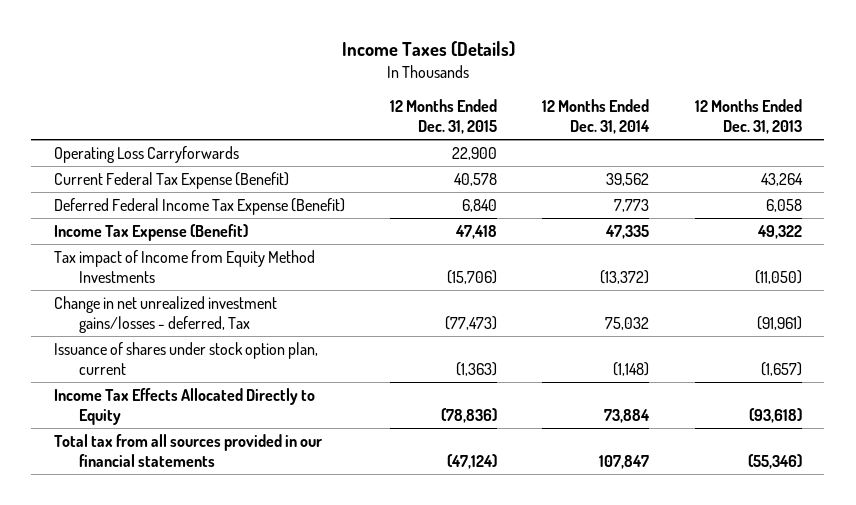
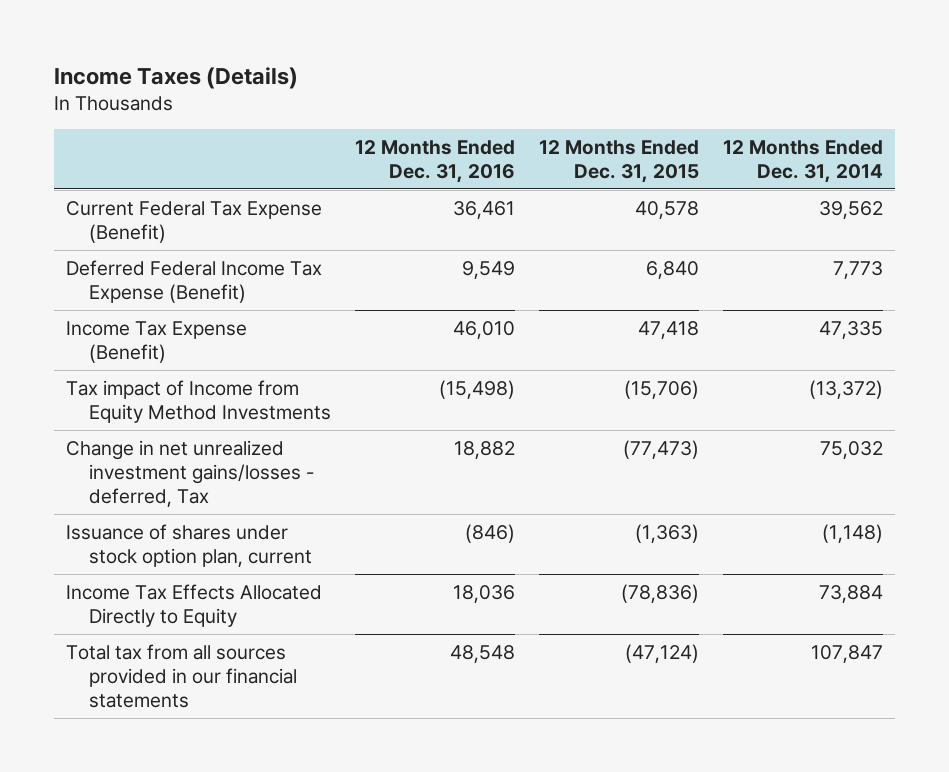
- | 12 Months Ended Dec. 31, 2015 | 12 Months Ended Dec. 31, 2014 | 12 Months Ended Dec. 31, 2013
+ | 12 Months Ended Dec. 31, 2016 | 12 Months Ended Dec. 31, 2015 | 12 Months Ended Dec. 31, 2014
- Operating Loss Carryforwards | 22,900 | |

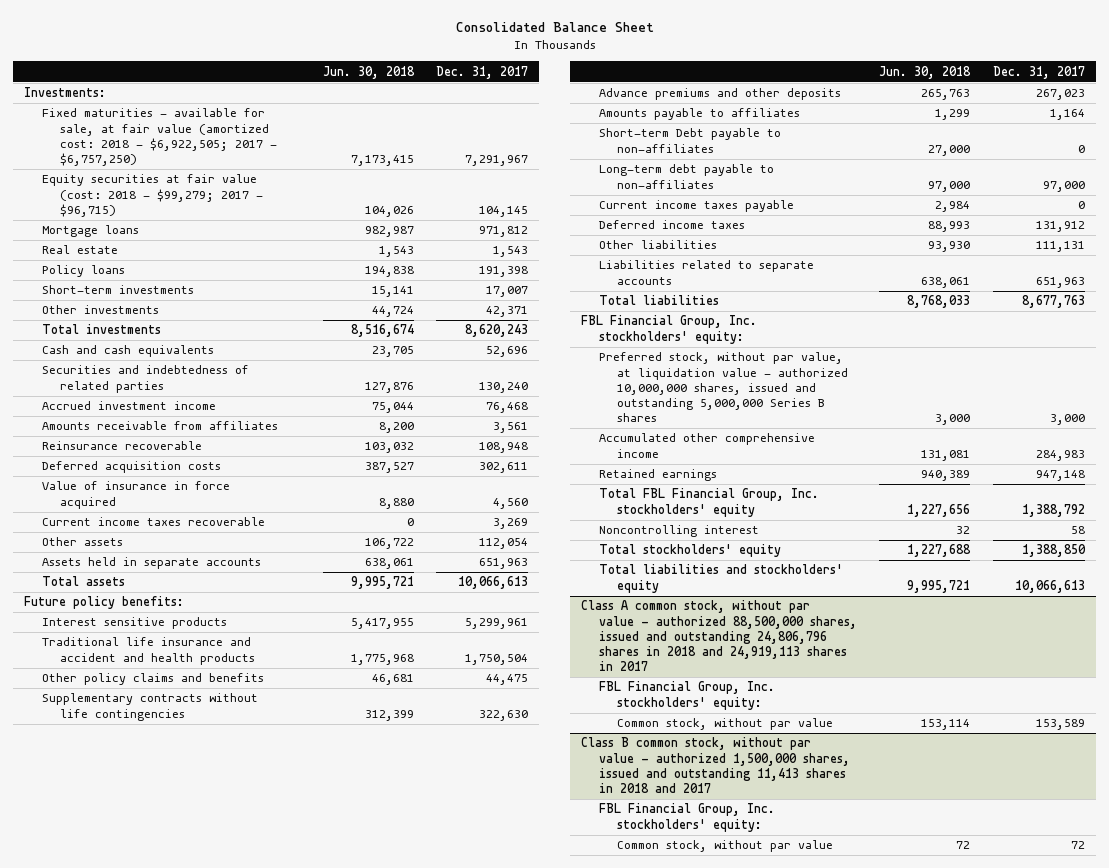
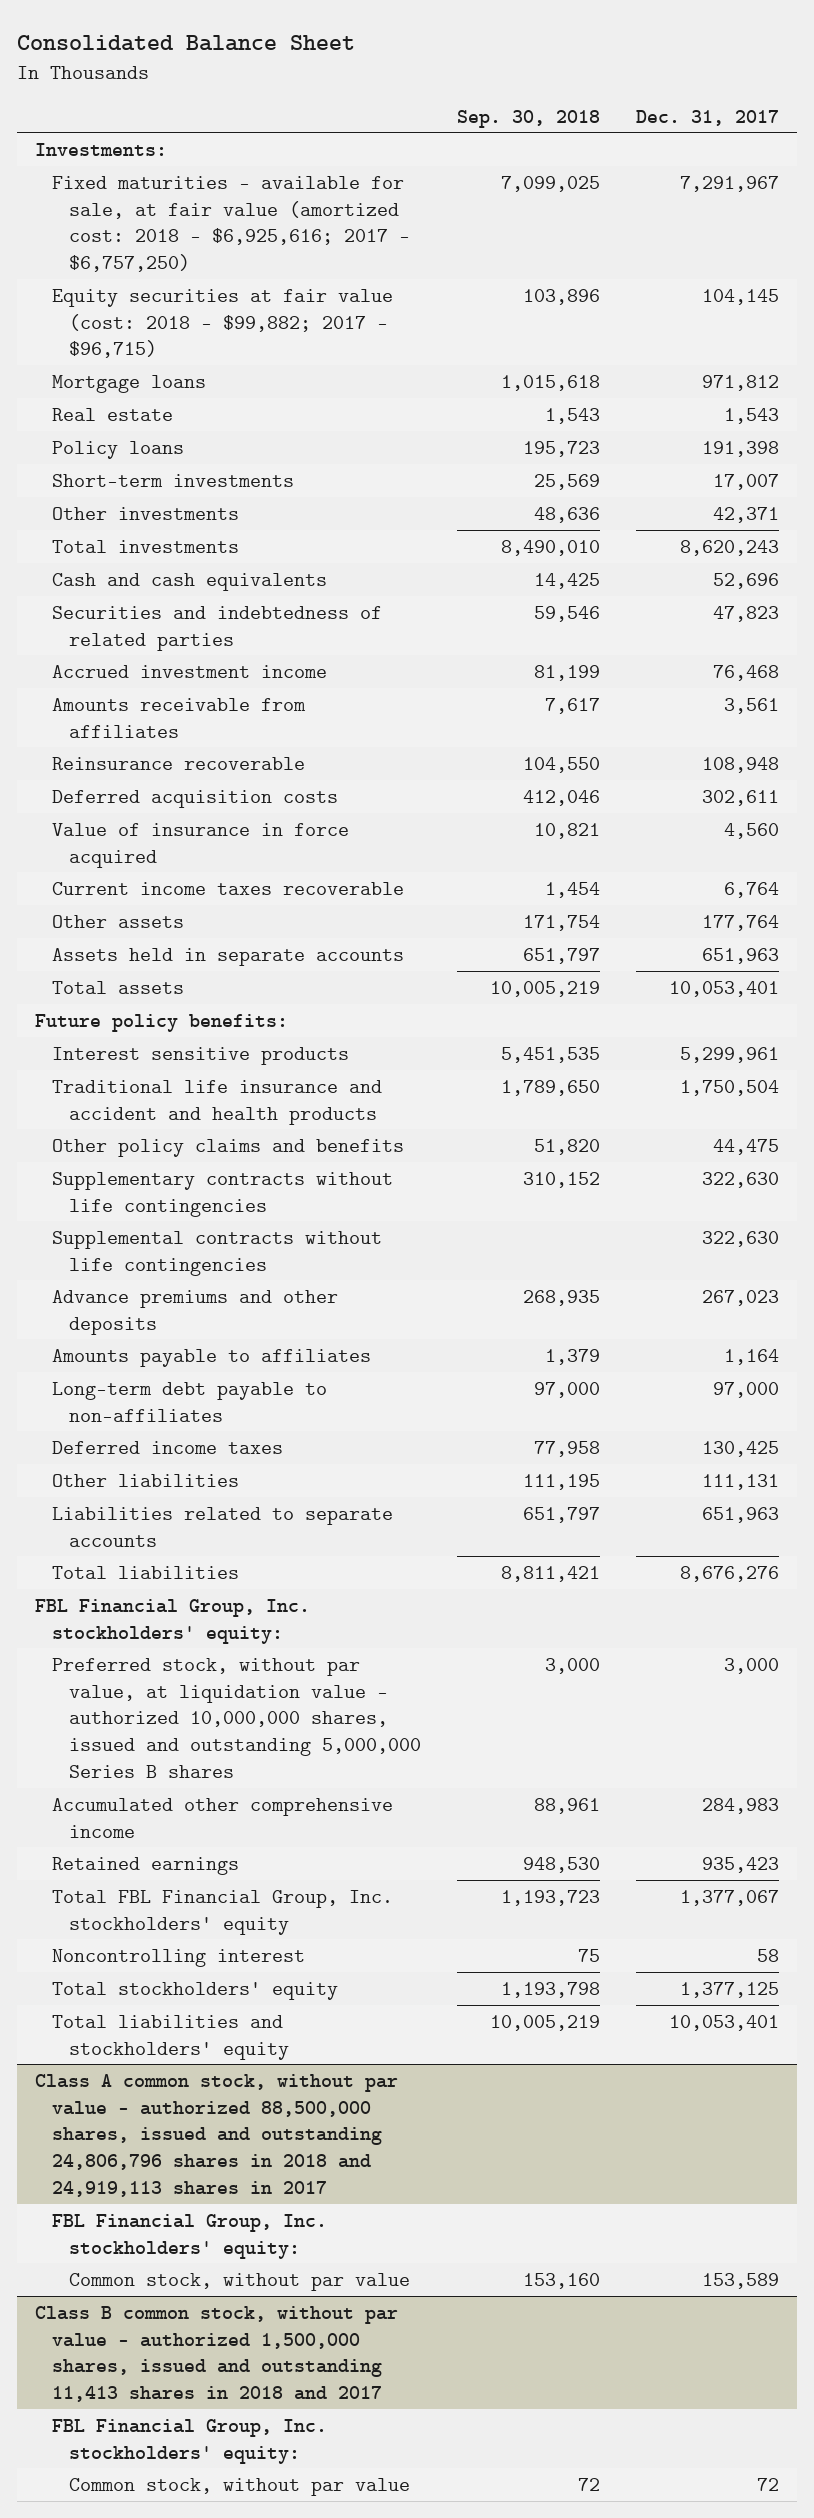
- | Jun. 30, 2018 | Dec. 31, 2017
+ | Sep. 30, 2018 | Dec. 31, 2017
- Fixed maturities - available for sale, at fair value (amortized cost: 2018 - $6,922,505; 2017 - $6,757,250) | 7,173,415 | 7,291,967
- Equity securities at fair value (cost: 2018 - $99,279; 2017 - $96,715) | 104,026 | 104,145
+ Fixed maturities - available for sale, at fair value (amortized cost: 2018 - $6,925,616; 2017 - $6,757,250) | 7,099,025 | 7,291,967
+ Equity securities at fair value (cost: 2018 - $99,882; 2017 - $96,715) | 103,896 | 104,145
- Securities and indebtedness of related parties | 127,876 | 130,240
+ Securities and indebtedness of related parties | 59,546 | 47,823
- Current income taxes recoverable | 0 | 3,269
- Other assets | 106,722 | 112,054
+ Current income taxes recoverable | 1,454 | 6,764
+ Other assets | 171,754 | 177,764
- Total assets | 9,995,721 | 10,066,613
+ Total assets | 10,005,219 | 10,053,401
+ Supplemental contracts without life contingencies | | 322,630
- Short-term Debt payable to non-affiliates | 27,000 | 0
- Current income taxes payable | 2,984 | 0
- Deferred income taxes | 88,993 | 131,912
+ Deferred income taxes | 77,958 | 130,425
- Total liabilities | 8,768,033 | 8,677,763
+ Total liabilities | 8,811,421 | 8,676,276
- Retained earnings | 940,389 | 947,148
- Total FBL Financial Group, Inc. stockholders' equity | 1,227,656 | 1,388,792
+ Retained earnings | 948,530 | 935,423
+ Total FBL Financial Group, Inc. stockholders' equity | 1,193,723 | 1,377,067
- Total stockholders' equity | 1,227,688 | 1,388,850
- Total liabilities and stockholders' equity | 9,995,721 | 10,066,613
+ Total stockholders' equity | 1,193,798 | 1,377,125
+ Total liabilities and stockholders' equity | 10,005,219 | 10,053,401

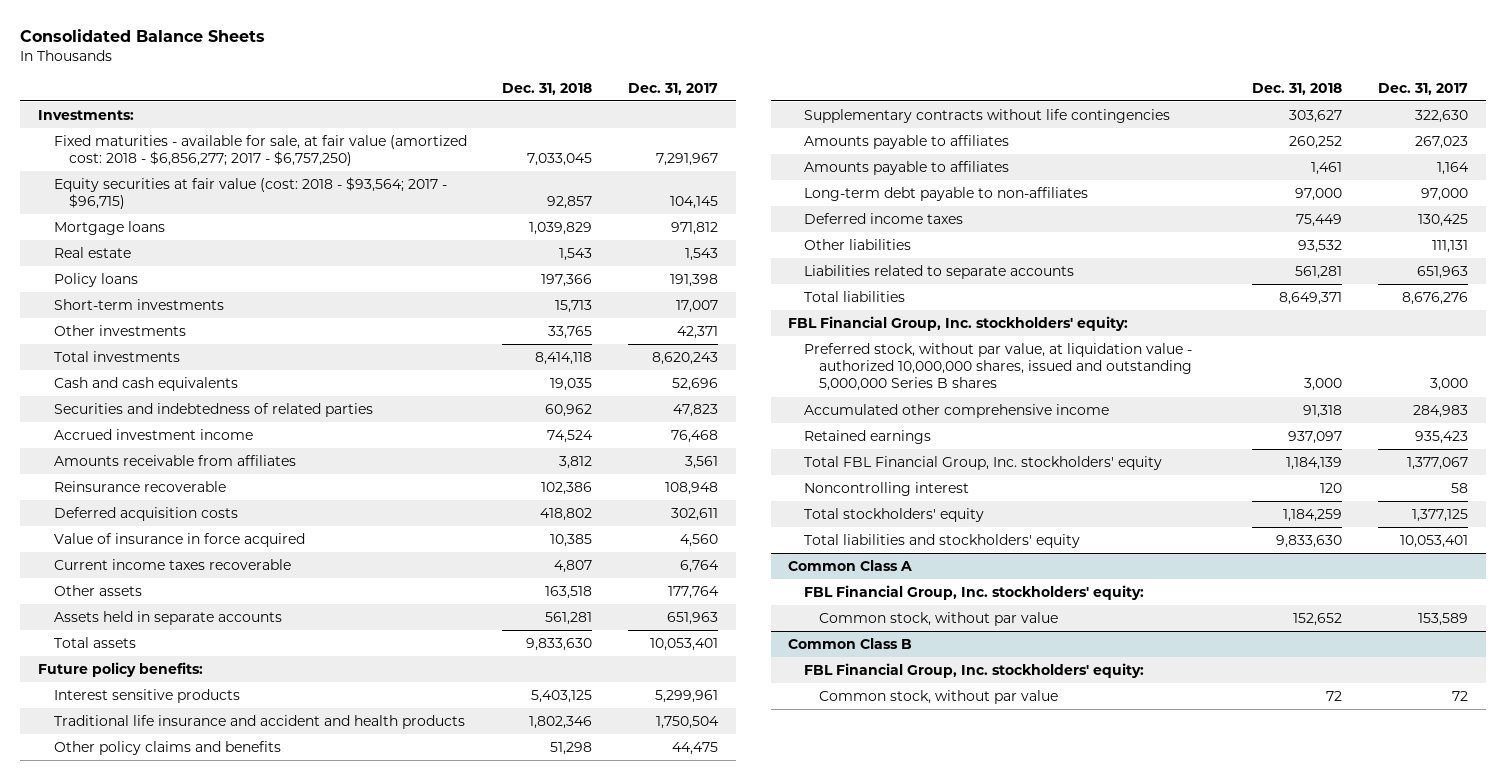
- Consolidated Balance Sheet
+ Consolidated Balance Sheets
- | Sep. 30, 2018 | Dec. 31, 2017
+ | Dec. 31, 2018 | Dec. 31, 2017
- Fixed maturities - available for sale, at fair value (amortized cost: 2018 - $6,925,616; 2017 - $6,757,250) | 7,099,025 | 7,291,967
- Equity securities at fair value (cost: 2018 - $99,882; 2017 - $96,715) | 103,896 | 104,145
+ Fixed maturities - available for sale, at fair value (amortized cost: 2018 - $6,856,277; 2017 - $6,757,250) | 7,033,045 | 7,291,967
+ Equity securities at fair value (cost: 2018 - $93,564; 2017 - $96,715) | 92,857 | 104,145
- Supplemental contracts without life contingencies | | 322,630
- Advance premiums and other deposits | 268,935 | 267,023
+ Amounts payable to affiliates | 260,252 | 267,023
- Class A common stock, without par value - authorized 88,500,000 shares, issued and outstanding 24,806,796 shares in 2018 and 24,919,113 shares in 2017
+ Common Class A
- Class B common stock, without par value - authorized 1,500,000 shares, issued and outstanding 11,413 shares in 2018 and 2017
+ Common Class B

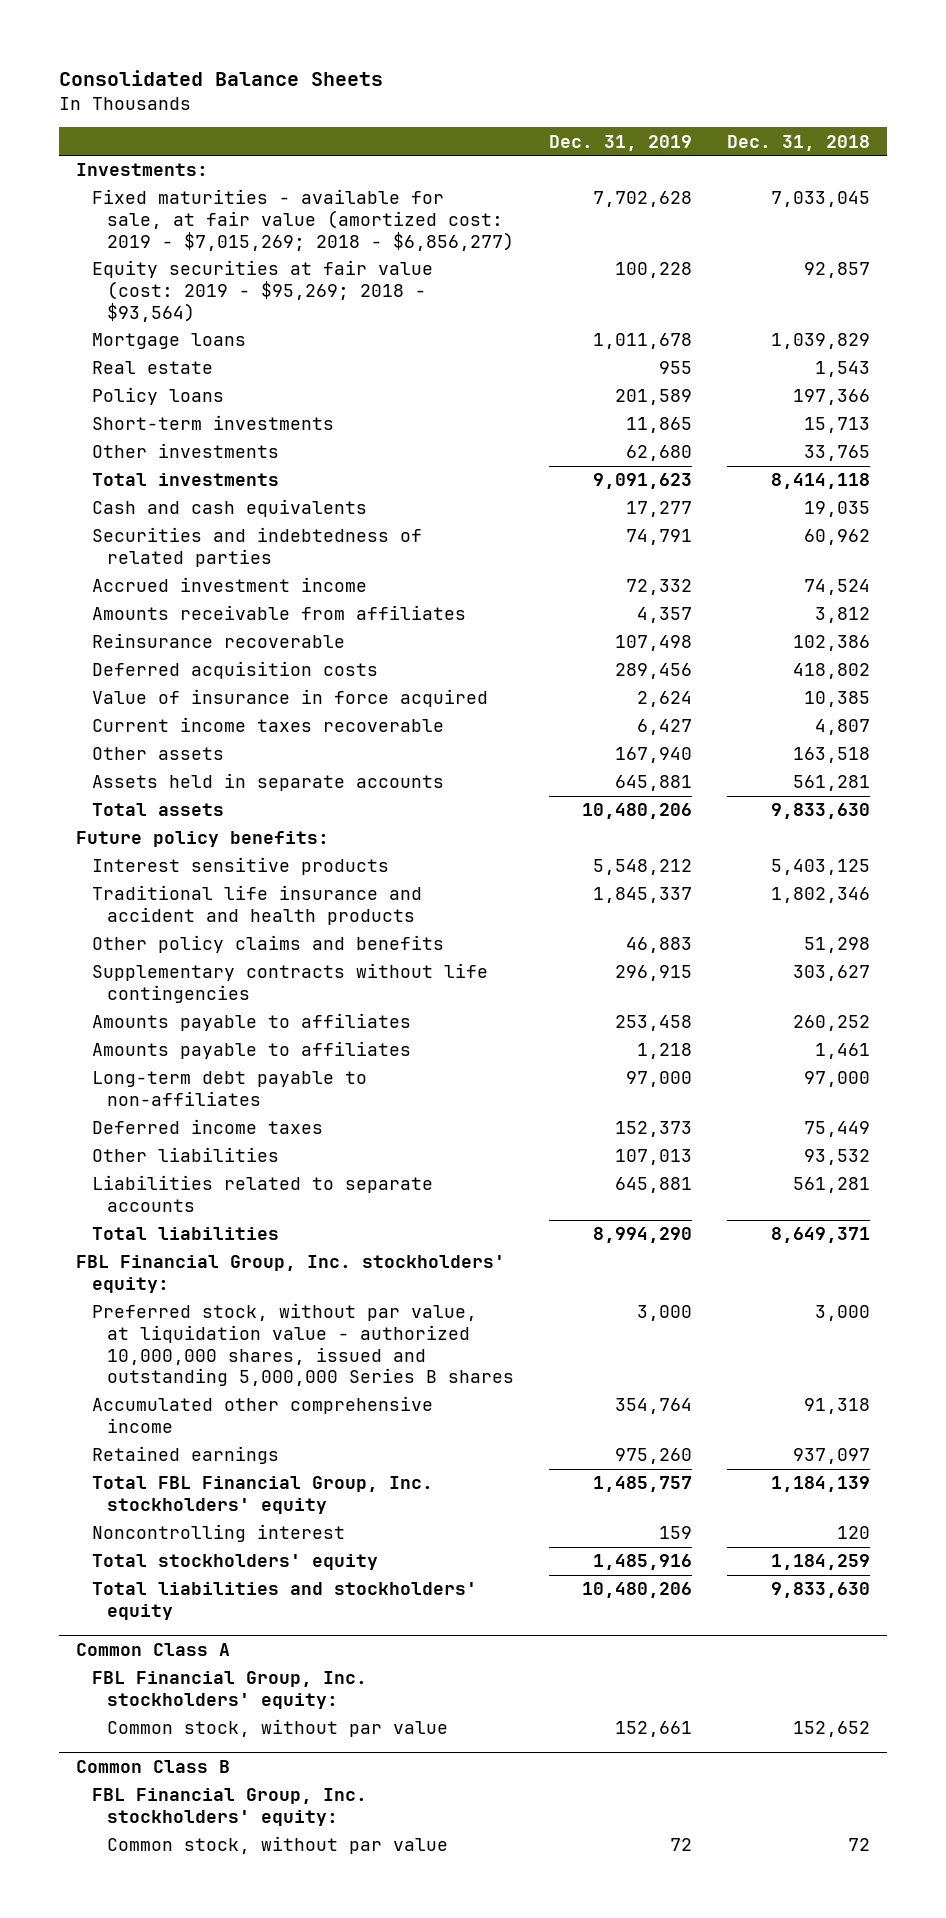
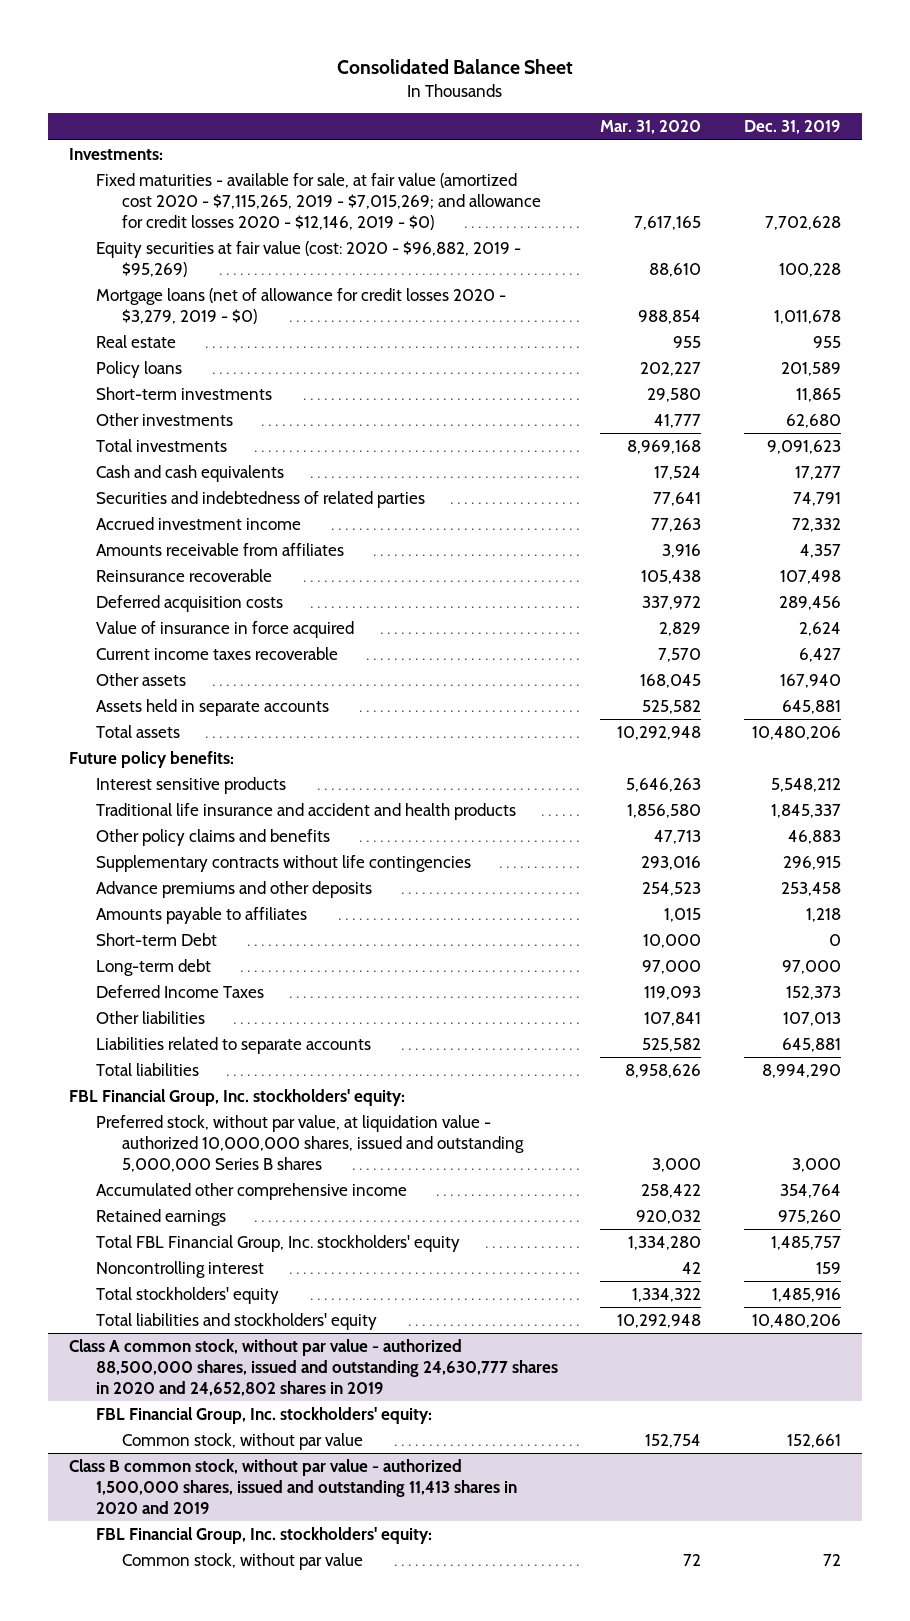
- Consolidated Balance Sheets
+ Consolidated Balance Sheet
- | Dec. 31, 2019 | Dec. 31, 2018
+ | Mar. 31, 2020 | Dec. 31, 2019
- Fixed maturities - available for sale, at fair value (amortized cost: 2019 - $7,015,269; 2018 - $6,856,277) | 7,702,628 | 7,033,045
- Equity securities at fair value (cost: 2019 - $95,269; 2018 - $93,564) | 100,228 | 92,857
- Mortgage loans | 1,011,678 | 1,039,829
+ Fixed maturities - available for sale, at fair value (amortized cost 2020 - $7,115,265, 2019 - $7,015,269; and allowance for credit losses 2020 - $12,146, 2019 - $0) | 7,617,165 | 7,702,628
+ Equity securities at fair value (cost: 2020 - $96,882, 2019 - $95,269) | 88,610 | 100,228
+ Mortgage loans (net of allowance for credit losses 2020 - $3,279, 2019 - $0) | 988,854 | 1,011,678
- Amounts payable to affiliates | 253,458 | 260,252
+ Advance premiums and other deposits | 254,523 | 253,458
- Long-term debt payable to non-affiliates | 97,000 | 97,000
- Deferred income taxes | 152,373 | 75,449
+ Short-term Debt | 10,000 | 0
+ Long-term debt | 97,000 | 97,000
+ Deferred Income Taxes | 119,093 | 152,373
- Common Class A
+ Class A common stock, without par value - authorized 88,500,000 shares, issued and outstanding 24,630,777 shares in 2020 and 24,652,802 shares in 2019
- Common Class B
+ Class B common stock, without par value - authorized 1,500,000 shares, issued and outstanding 11,413 shares in 2020 and 2019

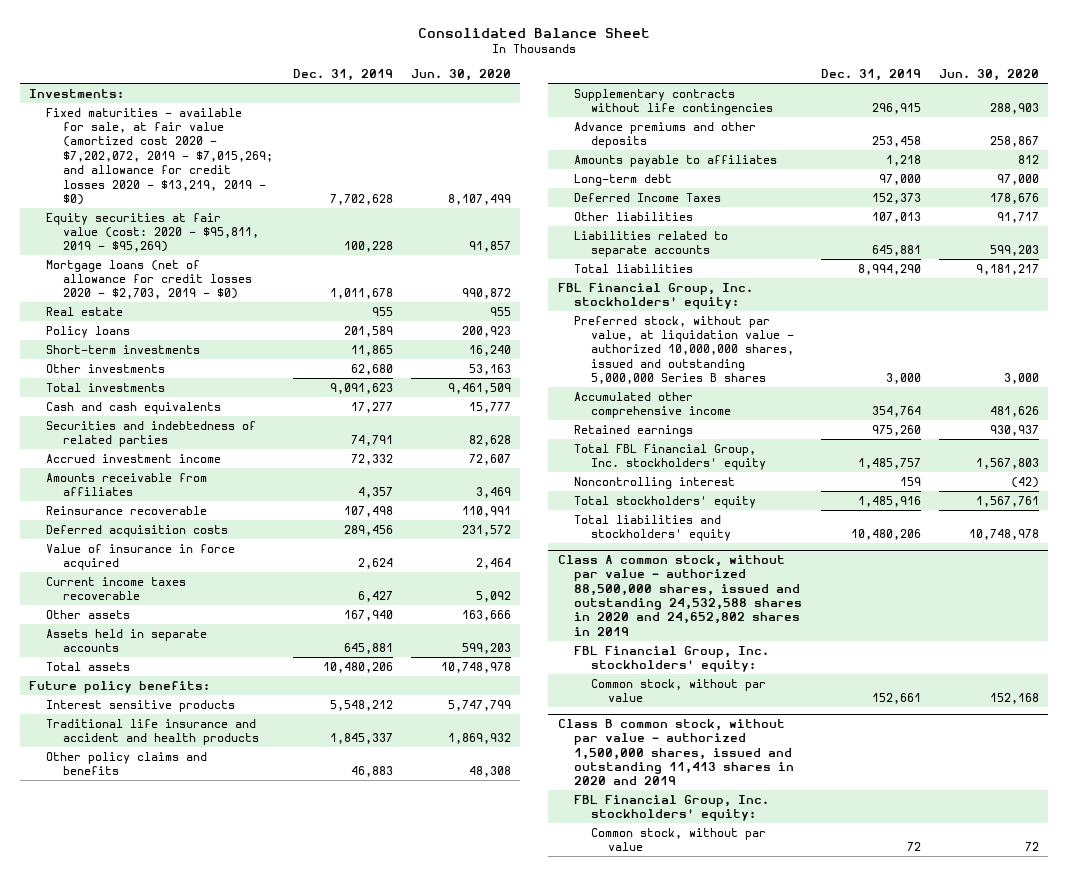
- | Mar. 31, 2020 | Dec. 31, 2019
+ | Dec. 31, 2019 | Jun. 30, 2020
- Fixed maturities - available for sale, at fair value (amortized cost 2020 - $7,115,265, 2019 - $7,015,269; and allowance for credit losses 2020 - $12,146, 2019 - $0) | 7,617,165 | 7,702,628
- Equity securities at fair value (cost: 2020 - $96,882, 2019 - $95,269) | 88,610 | 100,228
- Mortgage loans (net of allowance for credit losses 2020 - $3,279, 2019 - $0) | 988,854 | 1,011,678
+ Fixed maturities - available for sale, at fair value (amortized cost 2020 - $7,202,072, 2019 - $7,015,269; and allowance for credit losses 2020 - $13,219, 2019 - $0) | 7,702,628 | 8,107,499
+ Equity securities at fair value (cost: 2020 - $95,811, 2019 - $95,269) | 100,228 | 91,857
+ Mortgage loans (net of allowance for credit losses 2020 - $2,703, 2019 - $0) | 1,011,678 | 990,872
- Short-term Debt | 10,000 | 0
- Class A common stock, without par value - authorized 88,500,000 shares, issued and outstanding 24,630,777 shares in 2020 and 24,652,802 shares in 2019
+ Class A common stock, without par value - authorized 88,500,000 shares, issued and outstanding 24,532,588 shares in 2020 and 24,652,802 shares in 2019

